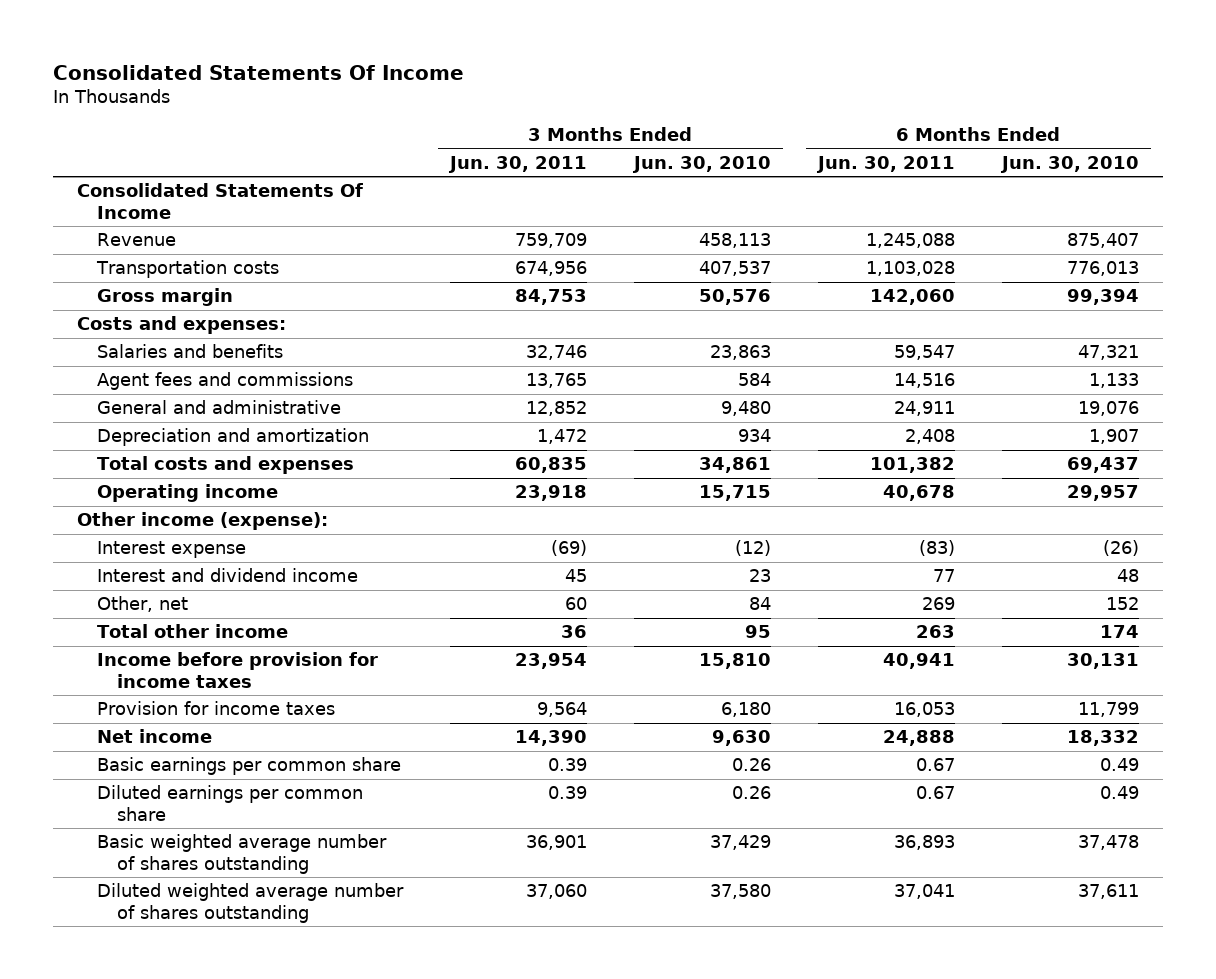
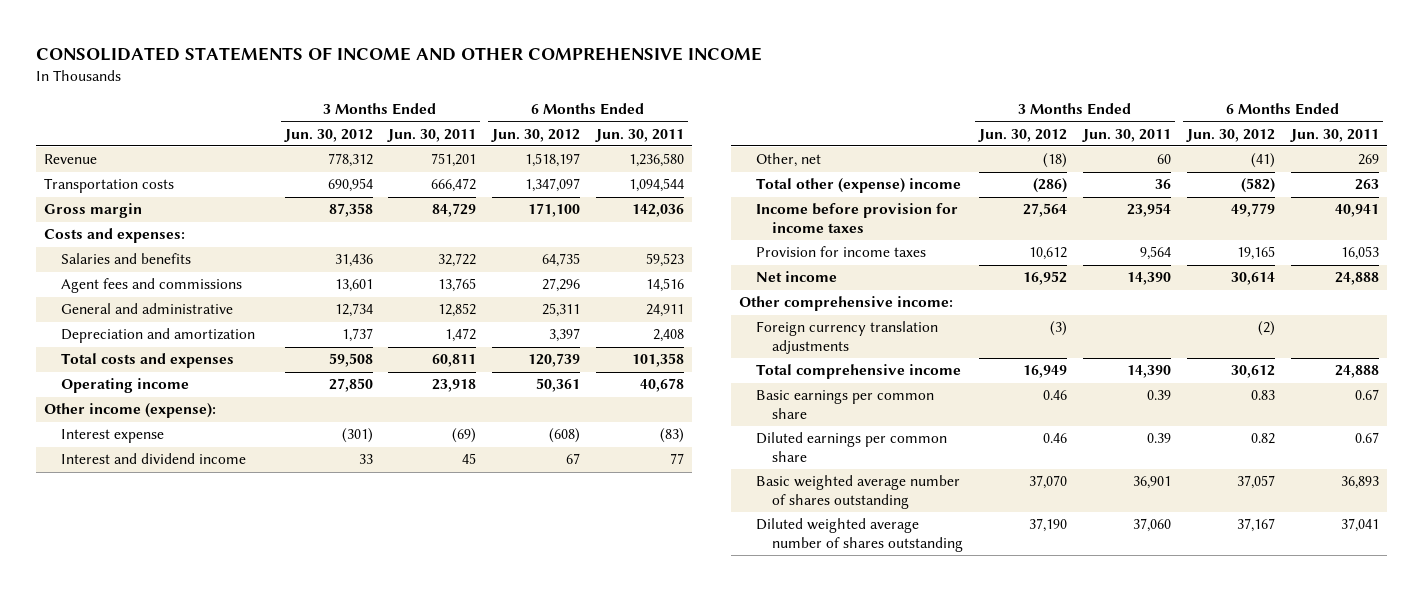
- Consolidated Statements Of Income
+ CONSOLIDATED STATEMENTS OF INCOME AND OTHER COMPREHENSIVE INCOME
- | 3 Months Ended Jun. 30, 2011 | 3 Months Ended Jun. 30, 2010 | 6 Months Ended Jun. 30, 2011 | 6 Months Ended Jun. 30, 2010
+ | 3 Months Ended Jun. 30, 2012 | 3 Months Ended Jun. 30, 2011 | 6 Months Ended Jun. 30, 2012 | 6 Months Ended Jun. 30, 2011
- Consolidated Statements Of Income
- Revenue | 759,709 | 458,113 | 1,245,088 | 875,407
- Transportation costs | 674,956 | 407,537 | 1,103,028 | 776,013
- Gross margin | 84,753 | 50,576 | 142,060 | 99,394
+ Revenue | 778,312 | 751,201 | 1,518,197 | 1,236,580
+ Transportation costs | 690,954 | 666,472 | 1,347,097 | 1,094,544
+ Gross margin | 87,358 | 84,729 | 171,100 | 142,036
- Salaries and benefits | 32,746 | 23,863 | 59,547 | 47,321
+ Salaries and benefits | 31,436 | 32,722 | 64,735 | 59,523
- Total costs and expenses | 60,835 | 34,861 | 101,382 | 69,437
+ Total costs and expenses | 59,508 | 60,811 | 120,739 | 101,358
- Total other income | 36 | 95 | 263 | 174
+ Total other (expense) income | (286) | 36 | (582) | 263
+ Other comprehensive income:
+ Foreign currency translation adjustments | (3) | | (2) |
+ Total comprehensive income | 16,949 | 14,390 | 30,612 | 24,888

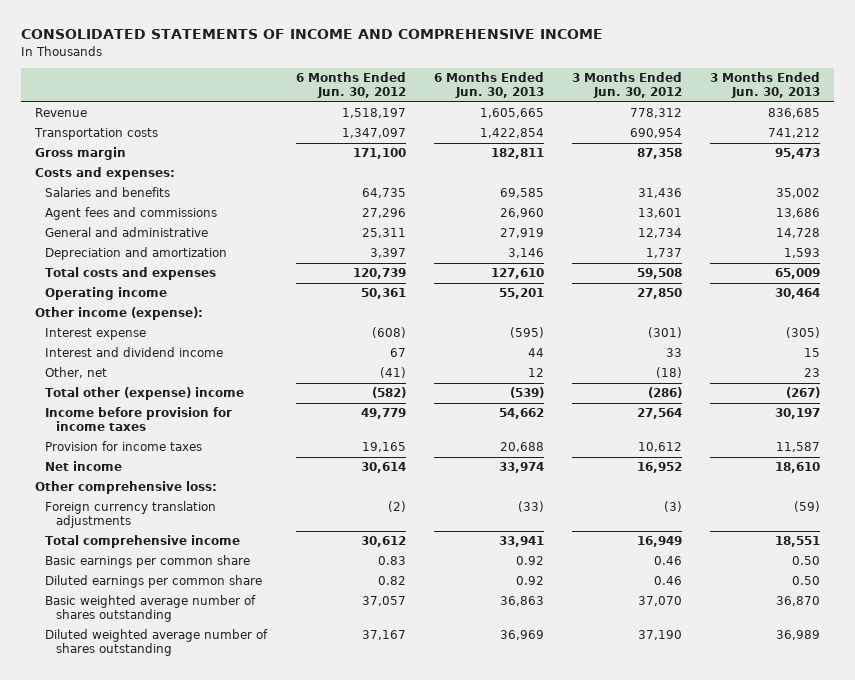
- CONSOLIDATED STATEMENTS OF INCOME AND OTHER COMPREHENSIVE INCOME
+ CONSOLIDATED STATEMENTS OF INCOME AND COMPREHENSIVE INCOME
- | 3 Months Ended Jun. 30, 2012 | 3 Months Ended Jun. 30, 2011 | 6 Months Ended Jun. 30, 2012 | 6 Months Ended Jun. 30, 2011
+ | 6 Months Ended Jun. 30, 2012 | 6 Months Ended Jun. 30, 2013 | 3 Months Ended Jun. 30, 2012 | 3 Months Ended Jun. 30, 2013
- Other comprehensive income:
+ Other comprehensive loss:

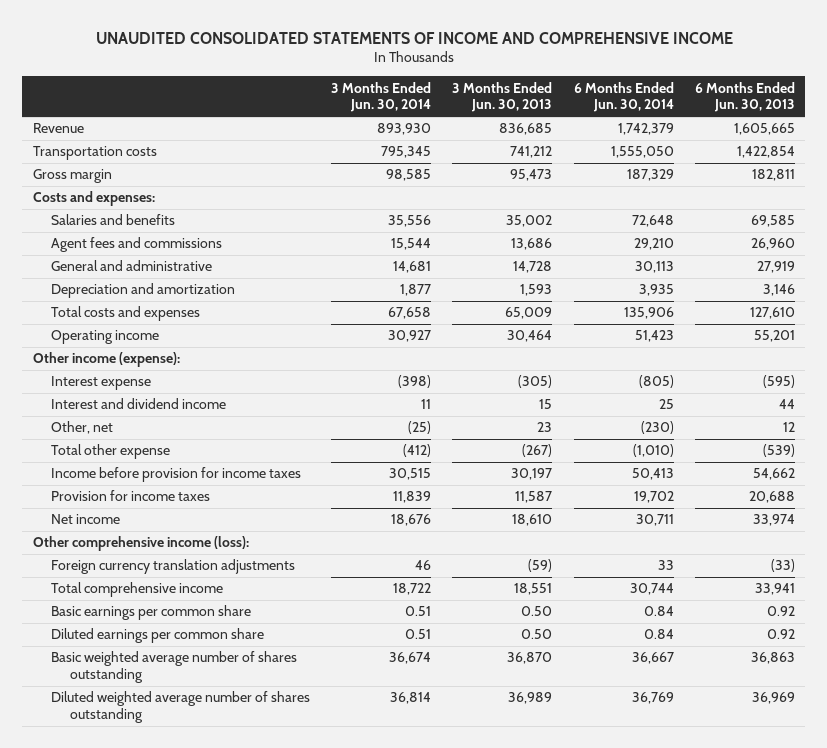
- CONSOLIDATED STATEMENTS OF INCOME AND COMPREHENSIVE INCOME
+ UNAUDITED CONSOLIDATED STATEMENTS OF INCOME AND COMPREHENSIVE INCOME
- | 6 Months Ended Jun. 30, 2012 | 6 Months Ended Jun. 30, 2013 | 3 Months Ended Jun. 30, 2012 | 3 Months Ended Jun. 30, 2013
+ | 3 Months Ended Jun. 30, 2014 | 3 Months Ended Jun. 30, 2013 | 6 Months Ended Jun. 30, 2014 | 6 Months Ended Jun. 30, 2013
- Total other (expense) income | (582) | (539) | (286) | (267)
+ Total other expense | (412) | (267) | (1,010) | (539)
- Other comprehensive loss:
+ Other comprehensive income (loss):

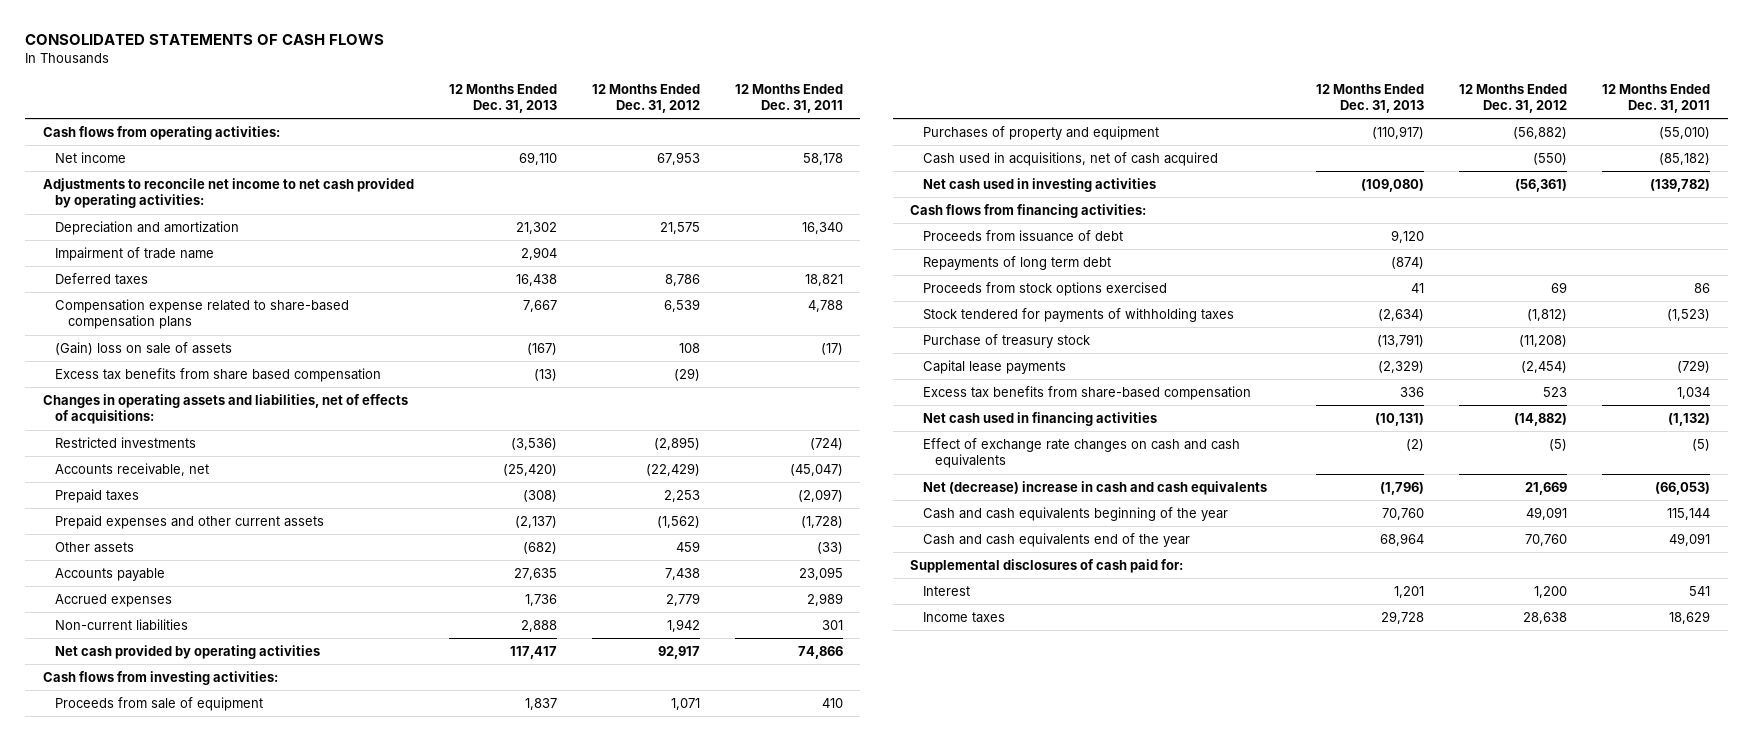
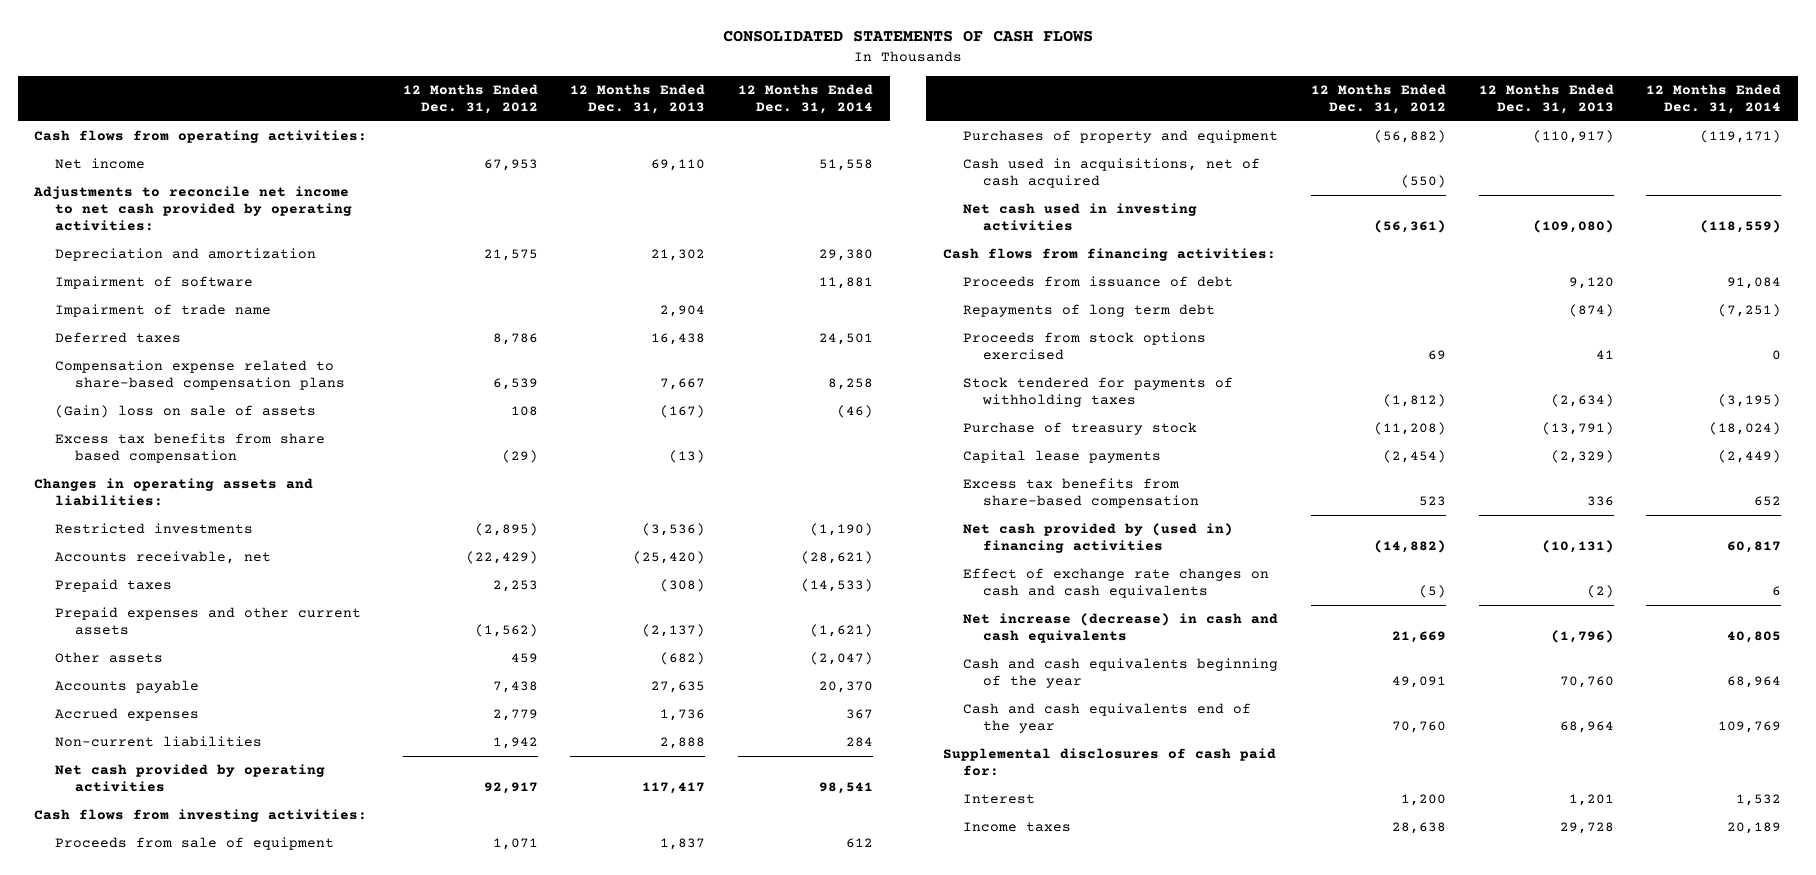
- | 12 Months Ended Dec. 31, 2013 | 12 Months Ended Dec. 31, 2012 | 12 Months Ended Dec. 31, 2011
+ | 12 Months Ended Dec. 31, 2012 | 12 Months Ended Dec. 31, 2013 | 12 Months Ended Dec. 31, 2014
+ Impairment of software | | | 11,881
- Changes in operating assets and liabilities, net of effects of acquisitions:
+ Changes in operating assets and liabilities:
- Net cash used in financing activities | (10,131) | (14,882) | (1,132)
+ Net cash provided by (used in) financing activities | (14,882) | (10,131) | 60,817
- Net (decrease) increase in cash and cash equivalents | (1,796) | 21,669 | (66,053)
+ Net increase (decrease) in cash and cash equivalents | 21,669 | (1,796) | 40,805

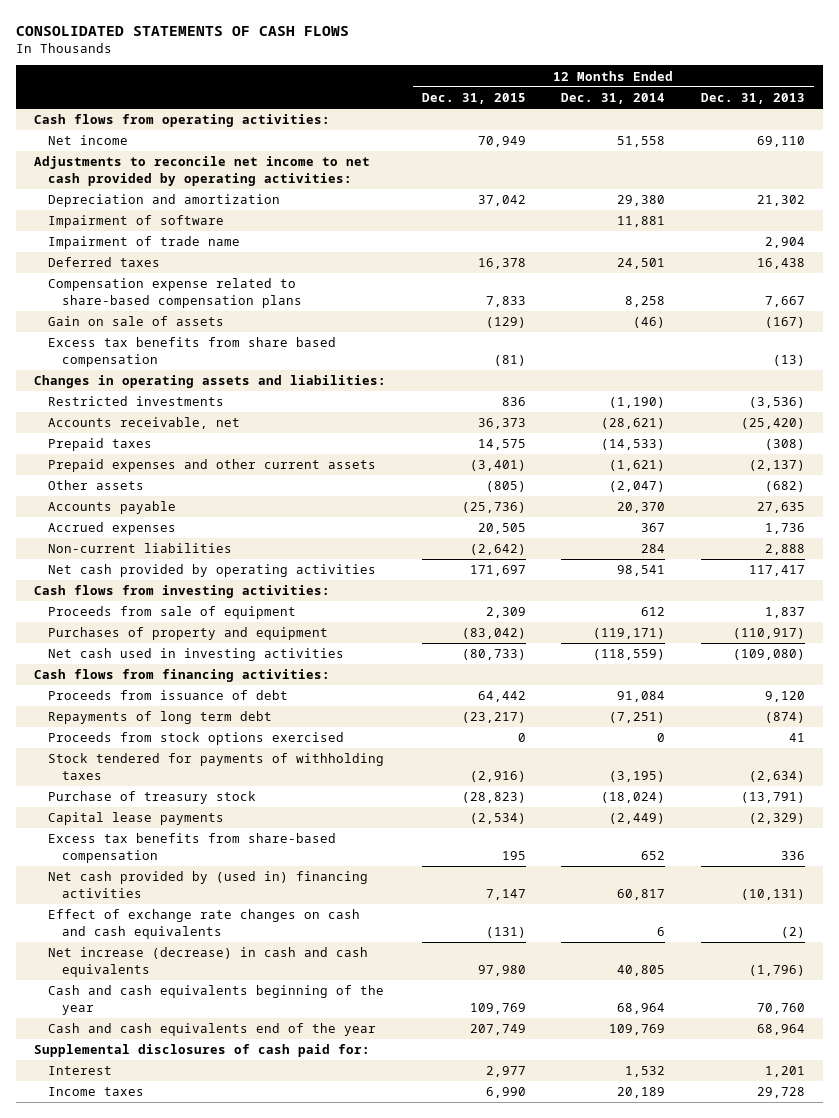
- | 12 Months Ended Dec. 31, 2012 | 12 Months Ended Dec. 31, 2013 | 12 Months Ended Dec. 31, 2014
+ | 12 Months Ended Dec. 31, 2015 | 12 Months Ended Dec. 31, 2014 | 12 Months Ended Dec. 31, 2013
- (Gain) loss on sale of assets | 108 | (167) | (46)
+ Gain on sale of assets | (129) | (46) | (167)
- Cash used in acquisitions, net of cash acquired | (550) | |

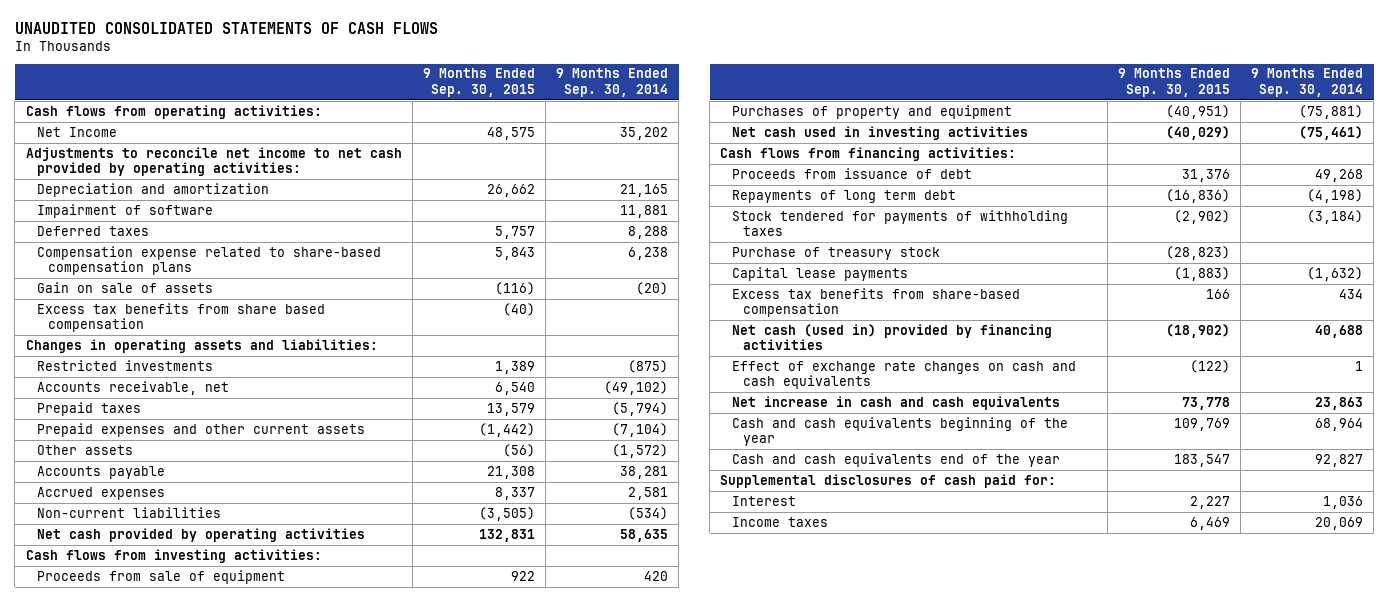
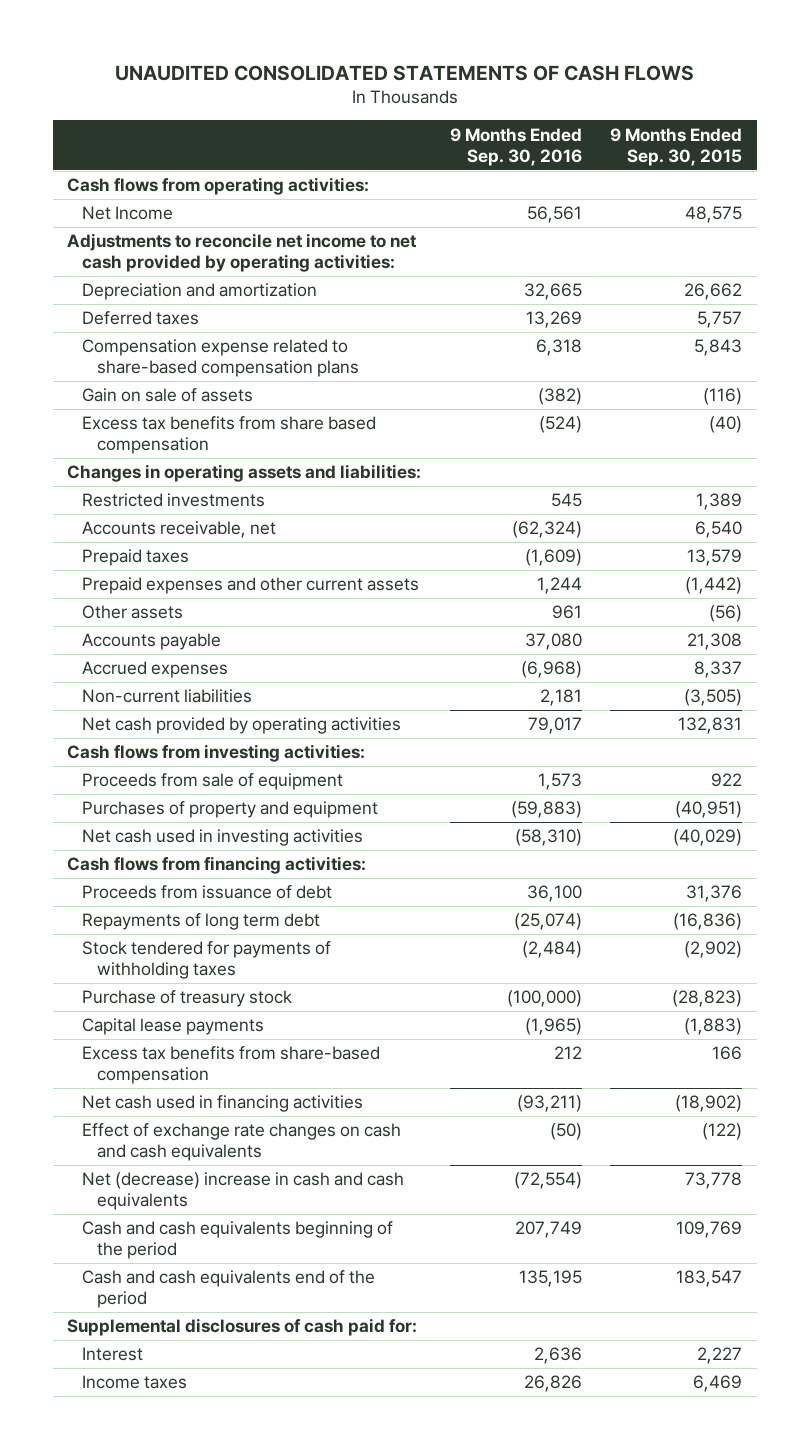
- | 9 Months Ended Sep. 30, 2015 | 9 Months Ended Sep. 30, 2014
+ | 9 Months Ended Sep. 30, 2016 | 9 Months Ended Sep. 30, 2015
- Impairment of software | | 11,881
- Net cash (used in) provided by financing activities | (18,902) | 40,688
+ Net cash used in financing activities | (93,211) | (18,902)
- Net increase in cash and cash equivalents | 73,778 | 23,863
- Cash and cash equivalents beginning of the year | 109,769 | 68,964
- Cash and cash equivalents end of the year | 183,547 | 92,827
+ Net (decrease) increase in cash and cash equivalents | (72,554) | 73,778
+ Cash and cash equivalents beginning of the period | 207,749 | 109,769
+ Cash and cash equivalents end of the period | 135,195 | 183,547

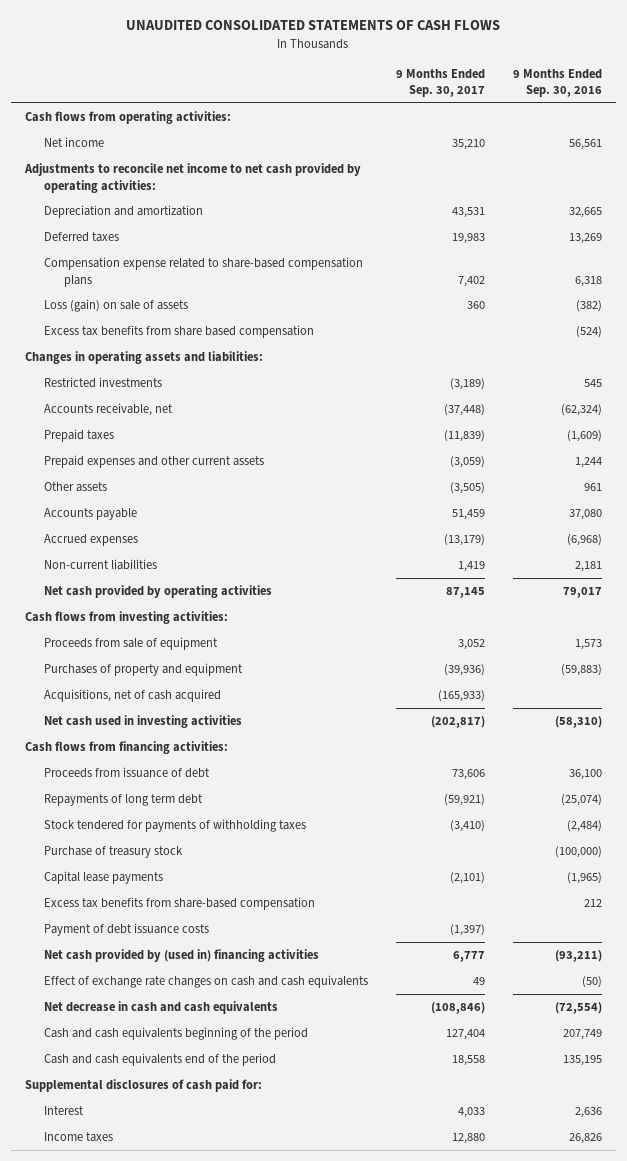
- | 9 Months Ended Sep. 30, 2016 | 9 Months Ended Sep. 30, 2015
+ | 9 Months Ended Sep. 30, 2017 | 9 Months Ended Sep. 30, 2016
- Net Income | 56,561 | 48,575
+ Net income | 35,210 | 56,561
- Gain on sale of assets | (382) | (116)
+ Loss (gain) on sale of assets | 360 | (382)
+ Acquisitions, net of cash acquired | (165,933) |
- Net cash used in financing activities | (93,211) | (18,902)
+ Payment of debt issuance costs | (1,397) |
+ Net cash provided by (used in) financing activities | 6,777 | (93,211)
- Net (decrease) increase in cash and cash equivalents | (72,554) | 73,778
+ Net decrease in cash and cash equivalents | (108,846) | (72,554)

